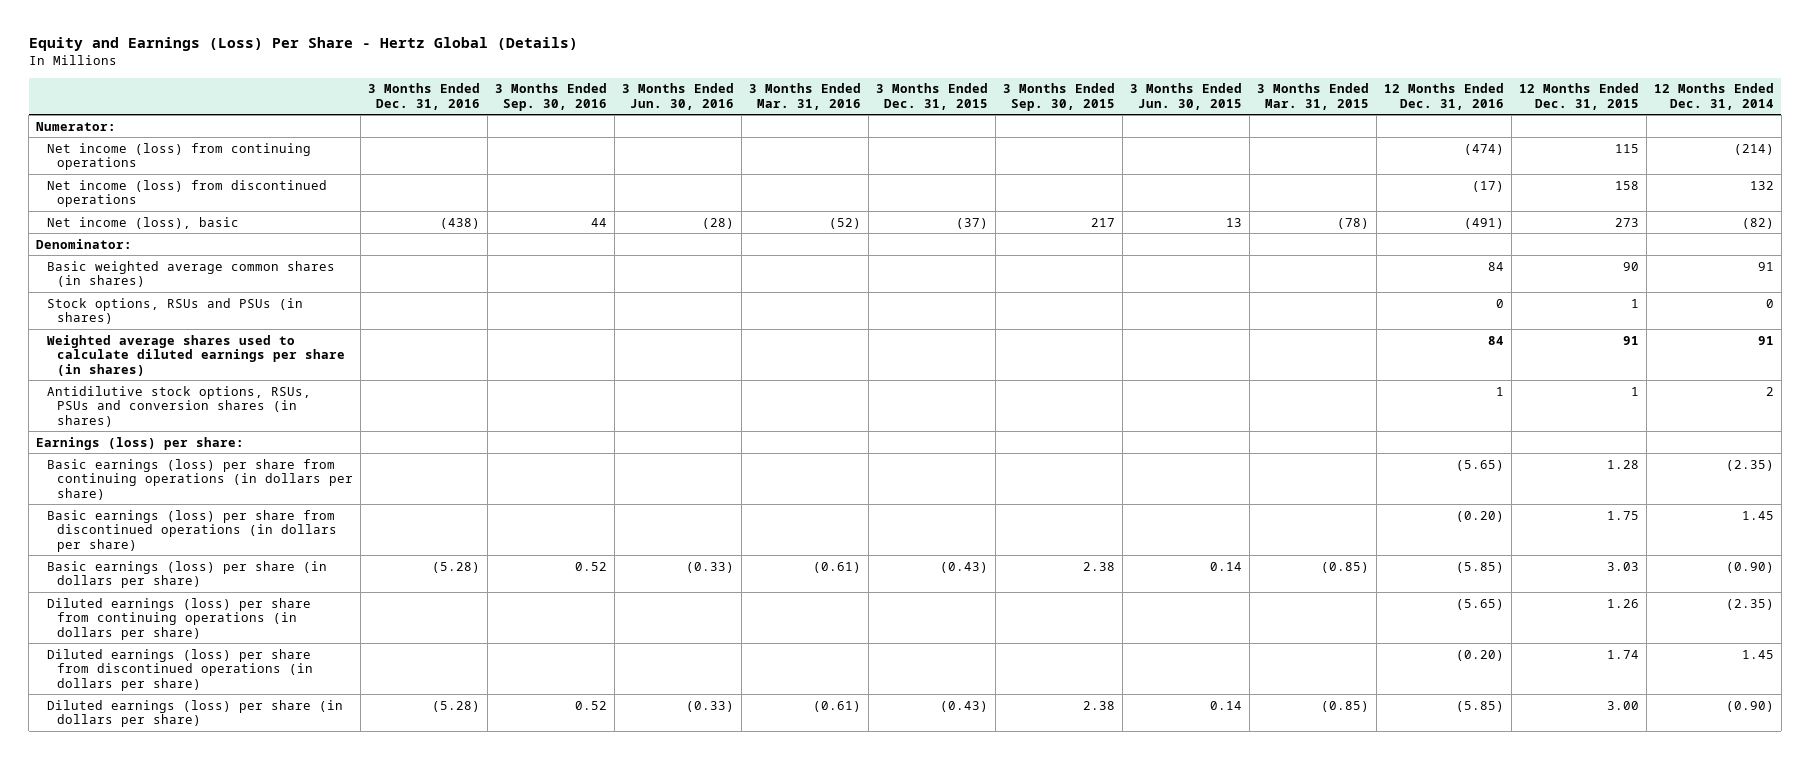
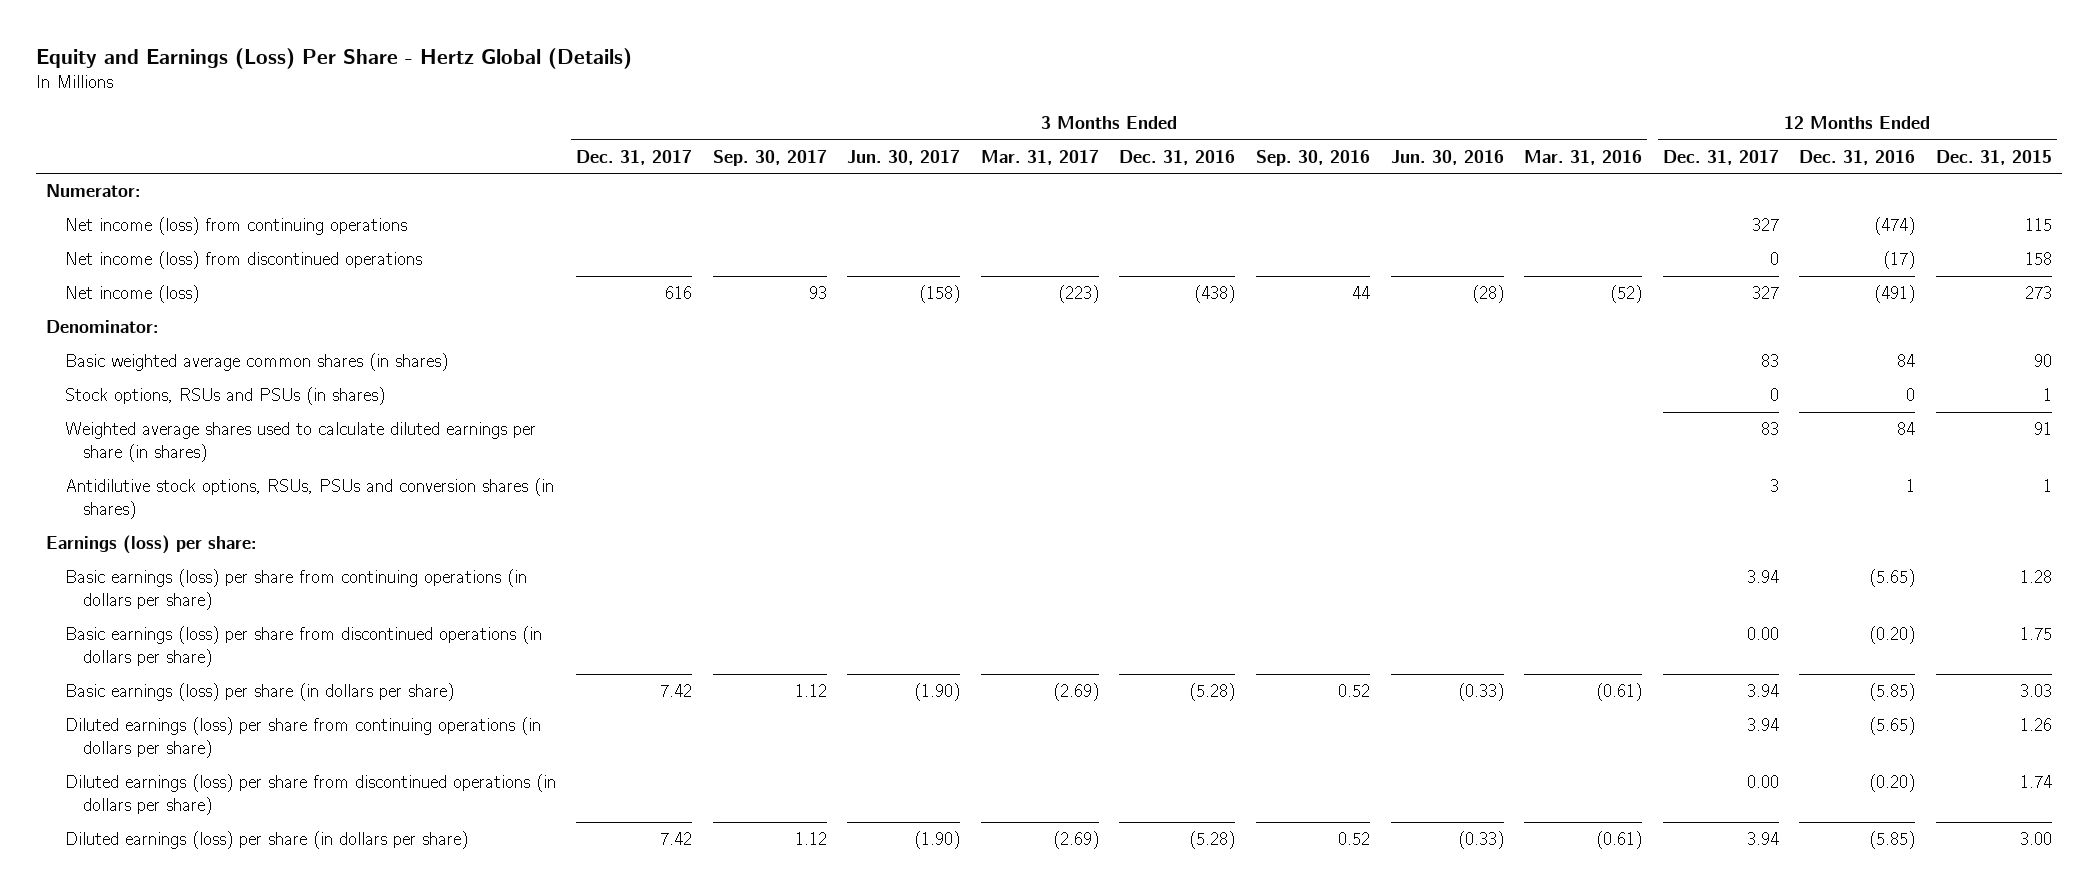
- | 3 Months Ended Dec. 31, 2016 | 3 Months Ended Sep. 30, 2016 | 3 Months Ended Jun. 30, 2016 | 3 Months Ended Mar. 31, 2016 | 3 Months Ended Dec. 31, 2015 | 3 Months Ended Sep. 30, 2015 | 3 Months Ended Jun. 30, 2015 | 3 Months Ended Mar. 31, 2015 | 12 Months Ended Dec. 31, 2016 | 12 Months Ended Dec. 31, 2015 | 12 Months Ended Dec. 31, 2014
+ | 3 Months Ended Dec. 31, 2017 | 3 Months Ended Sep. 30, 2017 | 3 Months Ended Jun. 30, 2017 | 3 Months Ended Mar. 31, 2017 | 3 Months Ended Dec. 31, 2016 | 3 Months Ended Sep. 30, 2016 | 3 Months Ended Jun. 30, 2016 | 3 Months Ended Mar. 31, 2016 | 12 Months Ended Dec. 31, 2017 | 12 Months Ended Dec. 31, 2016 | 12 Months Ended Dec. 31, 2015
- Net income (loss), basic | (438) | 44 | (28) | (52) | (37) | 217 | 13 | (78) | (491) | 273 | (82)
+ Net income (loss) | 616 | 93 | (158) | (223) | (438) | 44 | (28) | (52) | 327 | (491) | 273

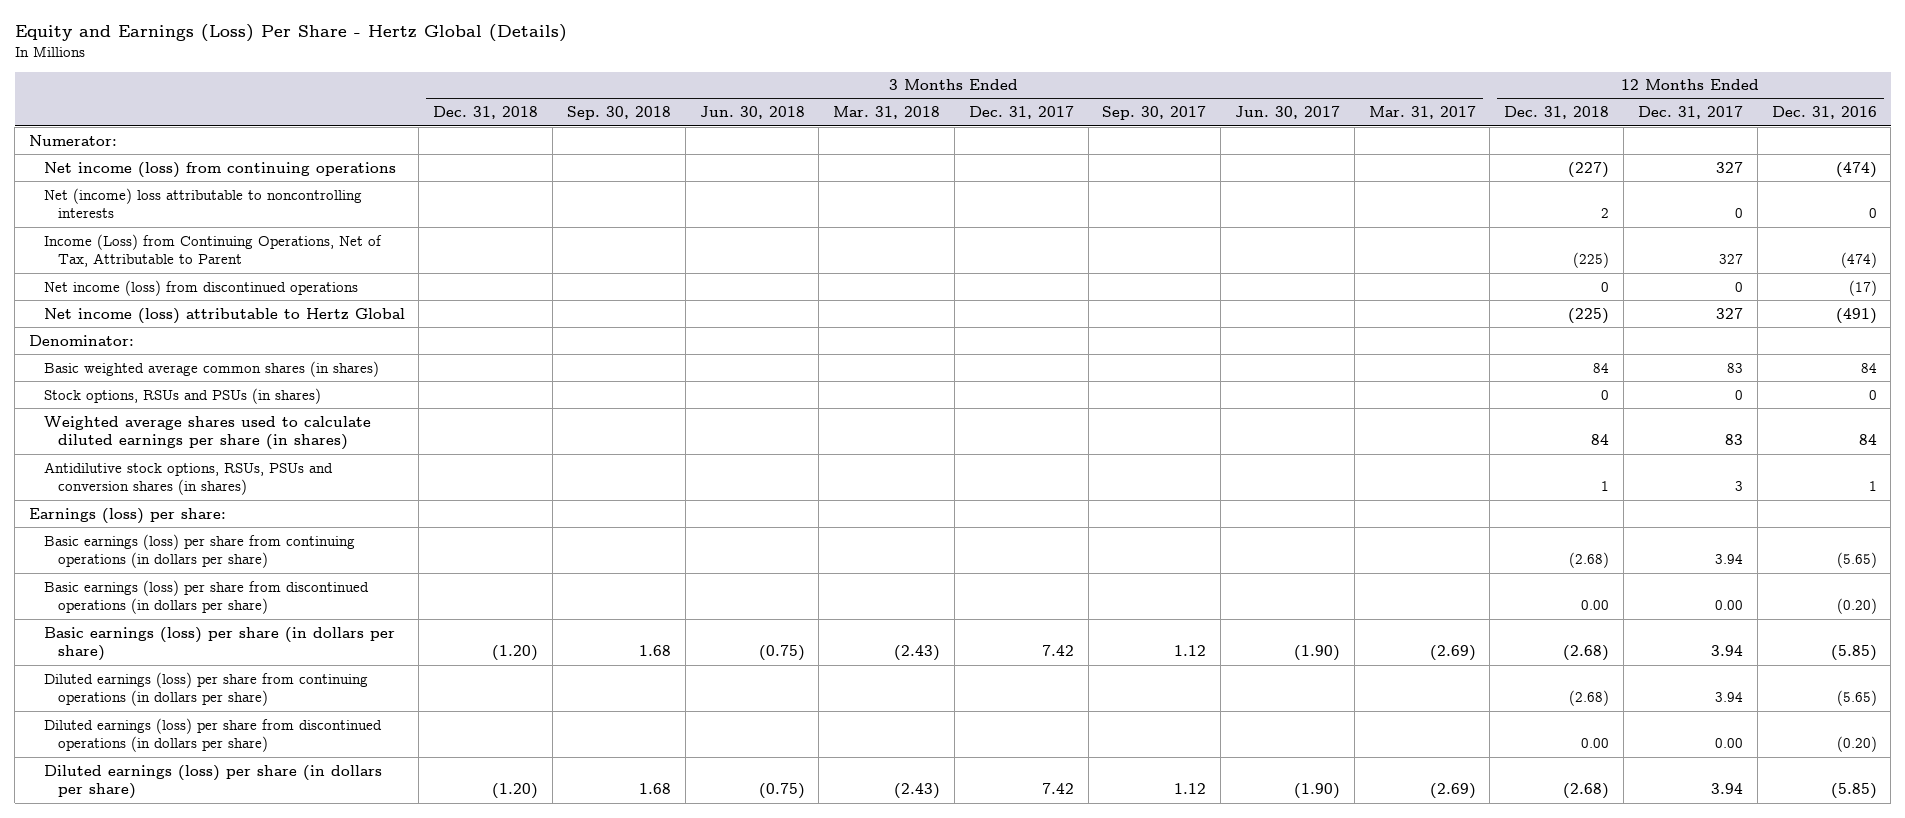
- | 3 Months Ended Dec. 31, 2017 | 3 Months Ended Sep. 30, 2017 | 3 Months Ended Jun. 30, 2017 | 3 Months Ended Mar. 31, 2017 | 3 Months Ended Dec. 31, 2016 | 3 Months Ended Sep. 30, 2016 | 3 Months Ended Jun. 30, 2016 | 3 Months Ended Mar. 31, 2016 | 12 Months Ended Dec. 31, 2017 | 12 Months Ended Dec. 31, 2016 | 12 Months Ended Dec. 31, 2015
+ | 3 Months Ended Dec. 31, 2018 | 3 Months Ended Sep. 30, 2018 | 3 Months Ended Jun. 30, 2018 | 3 Months Ended Mar. 31, 2018 | 3 Months Ended Dec. 31, 2017 | 3 Months Ended Sep. 30, 2017 | 3 Months Ended Jun. 30, 2017 | 3 Months Ended Mar. 31, 2017 | 12 Months Ended Dec. 31, 2018 | 12 Months Ended Dec. 31, 2017 | 12 Months Ended Dec. 31, 2016
+ Net (income) loss attributable to noncontrolling interests | | | | | | | | | 2 | 0 | 0
+ Income (Loss) from Continuing Operations, Net of Tax, Attributable to Parent | | | | | | | | | (225) | 327 | (474)
- Net income (loss) | 616 | 93 | (158) | (223) | (438) | 44 | (28) | (52) | 327 | (491) | 273
+ Net income (loss) attributable to Hertz Global | | | | | | | | | (225) | 327 | (491)

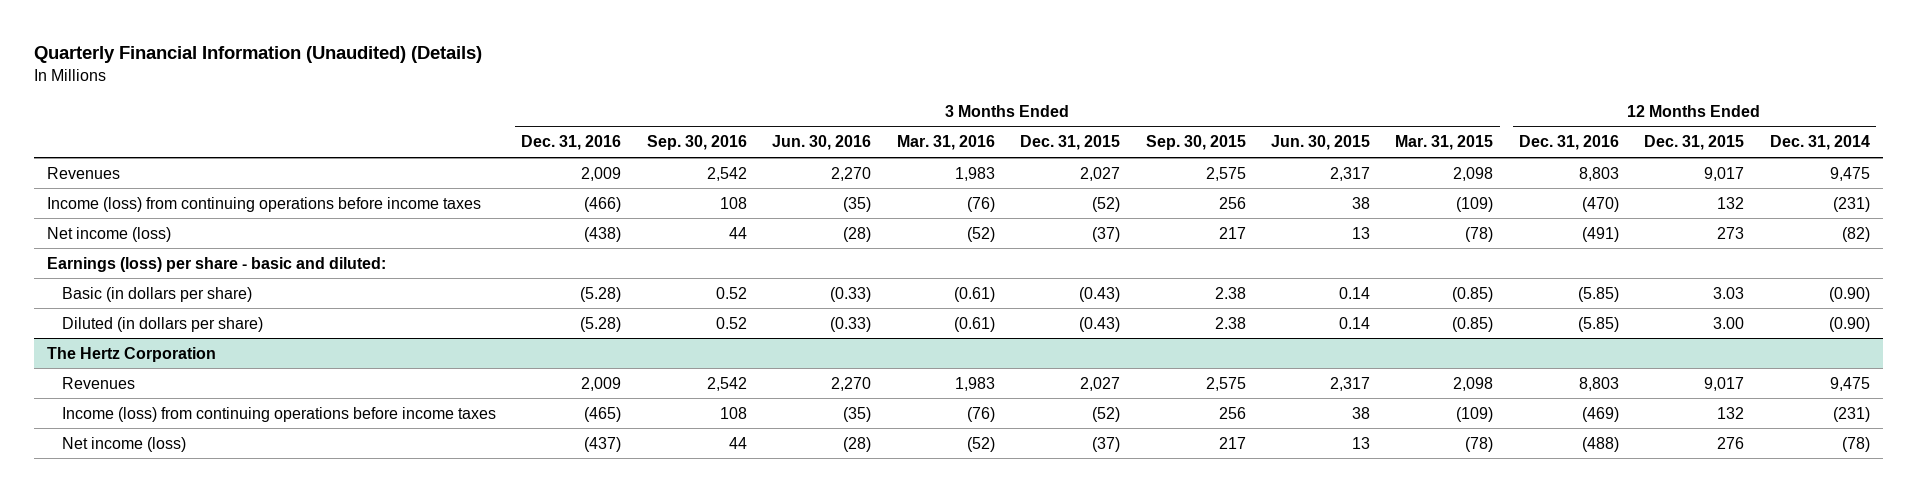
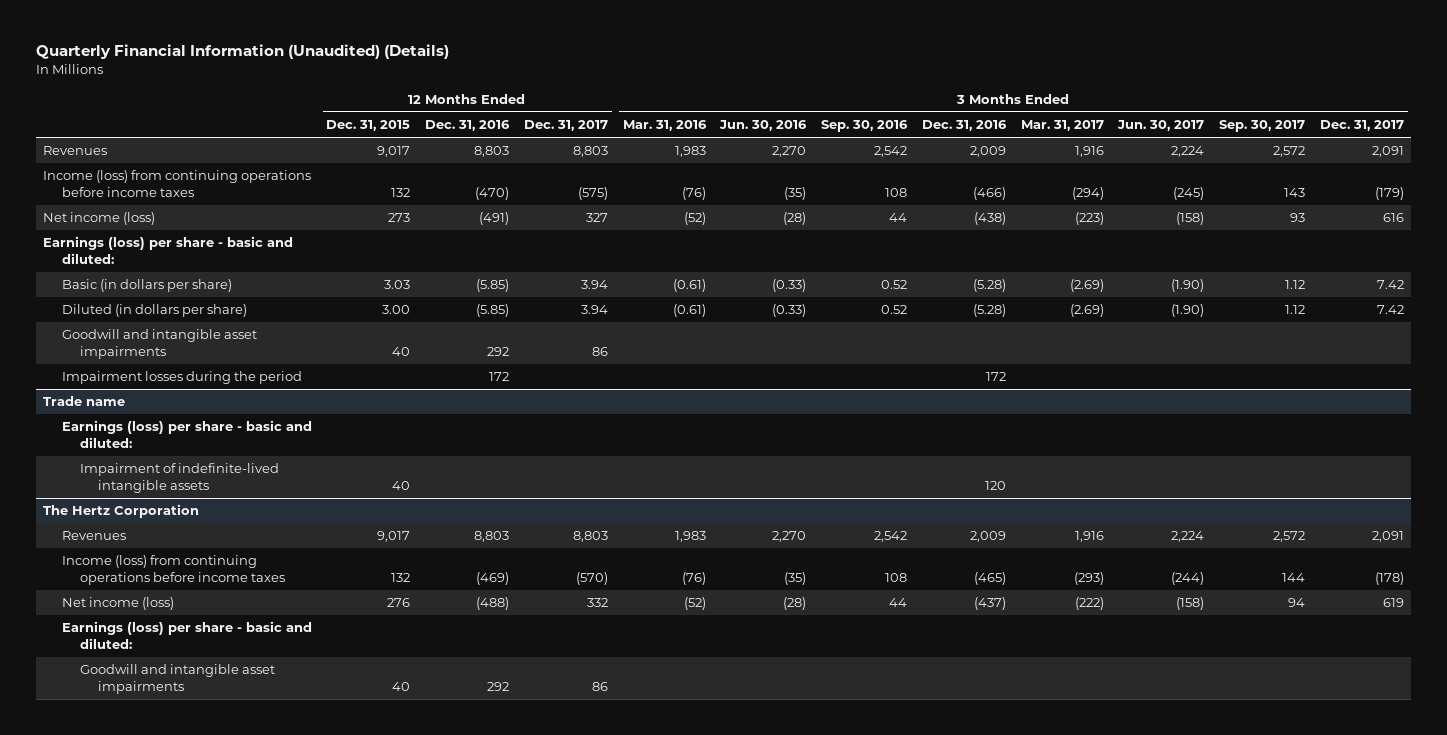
- | 3 Months Ended Dec. 31, 2016 | 3 Months Ended Sep. 30, 2016 | 3 Months Ended Jun. 30, 2016 | 3 Months Ended Mar. 31, 2016 | 3 Months Ended Dec. 31, 2015 | 3 Months Ended Sep. 30, 2015 | 3 Months Ended Jun. 30, 2015 | 3 Months Ended Mar. 31, 2015 | 12 Months Ended Dec. 31, 2016 | 12 Months Ended Dec. 31, 2015 | 12 Months Ended Dec. 31, 2014
+ | 12 Months Ended Dec. 31, 2015 | 12 Months Ended Dec. 31, 2016 | 12 Months Ended Dec. 31, 2017 | 3 Months Ended Mar. 31, 2016 | 3 Months Ended Jun. 30, 2016 | 3 Months Ended Sep. 30, 2016 | 3 Months Ended Dec. 31, 2016 | 3 Months Ended Mar. 31, 2017 | 3 Months Ended Jun. 30, 2017 | 3 Months Ended Sep. 30, 2017 | 3 Months Ended Dec. 31, 2017
+ Goodwill and intangible asset impairments | 40 | 292 | 86 | | | | | | | |
+ Impairment losses during the period | | 172 | | | | | 172 | | | |
+ Trade name
+ Earnings (loss) per share - basic and diluted:
+ Impairment of indefinite-lived intangible assets | 40 | | | | | | 120 | | | |
@ The Hertz Corporation
+ Earnings (loss) per share - basic and diluted:
+ Goodwill and intangible asset impairments | 40 | 292 | 86 | | | | | | | |

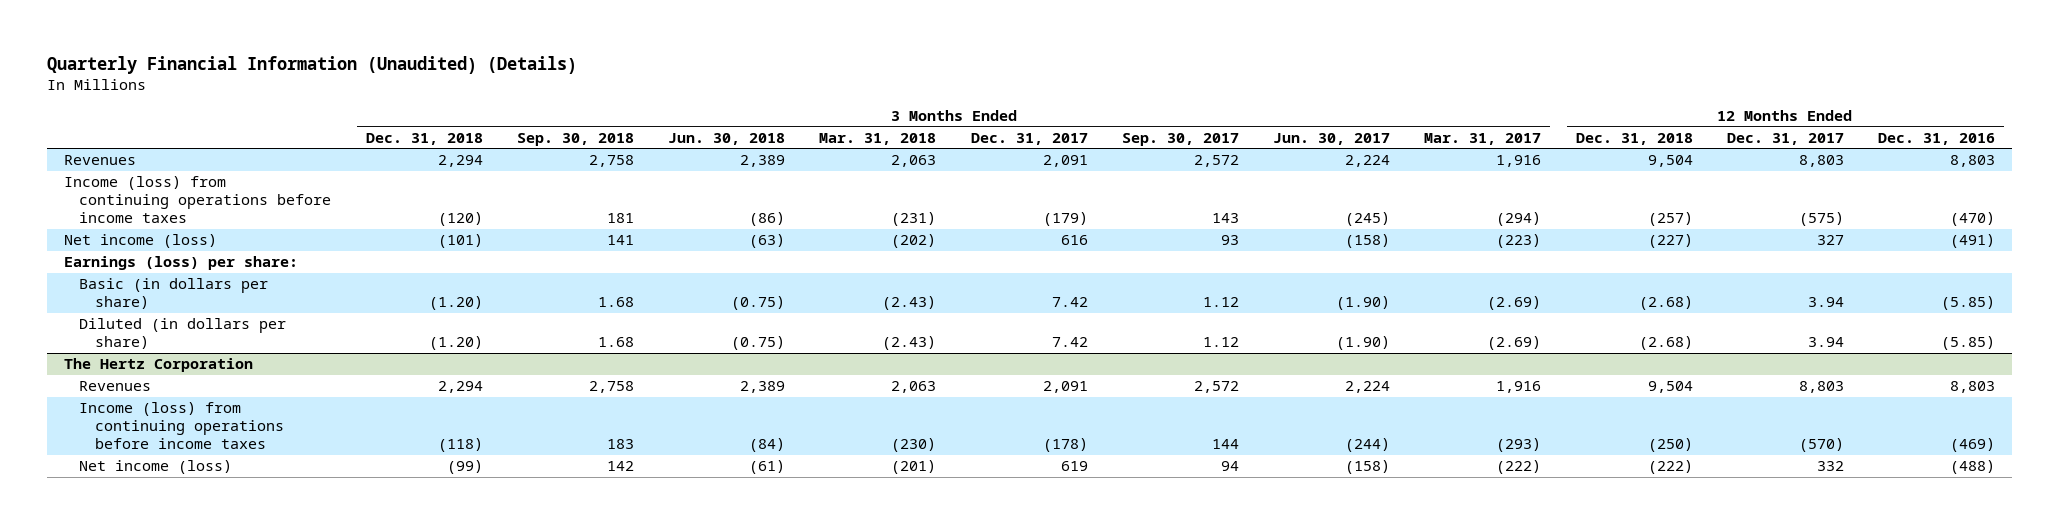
- | 12 Months Ended Dec. 31, 2015 | 12 Months Ended Dec. 31, 2016 | 12 Months Ended Dec. 31, 2017 | 3 Months Ended Mar. 31, 2016 | 3 Months Ended Jun. 30, 2016 | 3 Months Ended Sep. 30, 2016 | 3 Months Ended Dec. 31, 2016 | 3 Months Ended Mar. 31, 2017 | 3 Months Ended Jun. 30, 2017 | 3 Months Ended Sep. 30, 2017 | 3 Months Ended Dec. 31, 2017
+ | 3 Months Ended Dec. 31, 2018 | 3 Months Ended Sep. 30, 2018 | 3 Months Ended Jun. 30, 2018 | 3 Months Ended Mar. 31, 2018 | 3 Months Ended Dec. 31, 2017 | 3 Months Ended Sep. 30, 2017 | 3 Months Ended Jun. 30, 2017 | 3 Months Ended Mar. 31, 2017 | 12 Months Ended Dec. 31, 2018 | 12 Months Ended Dec. 31, 2017 | 12 Months Ended Dec. 31, 2016
- Earnings (loss) per share - basic and diluted:
+ Earnings (loss) per share:
- Goodwill and intangible asset impairments | 40 | 292 | 86 | | | | | | | |
- Impairment losses during the period | | 172 | | | | | 172 | | | |
- Trade name
- Earnings (loss) per share - basic and diluted:
- Impairment of indefinite-lived intangible assets | 40 | | | | | | 120 | | | |
@ The Hertz Corporation
- Earnings (loss) per share - basic and diluted:
- Goodwill and intangible asset impairments | 40 | 292 | 86 | | | | | | | |

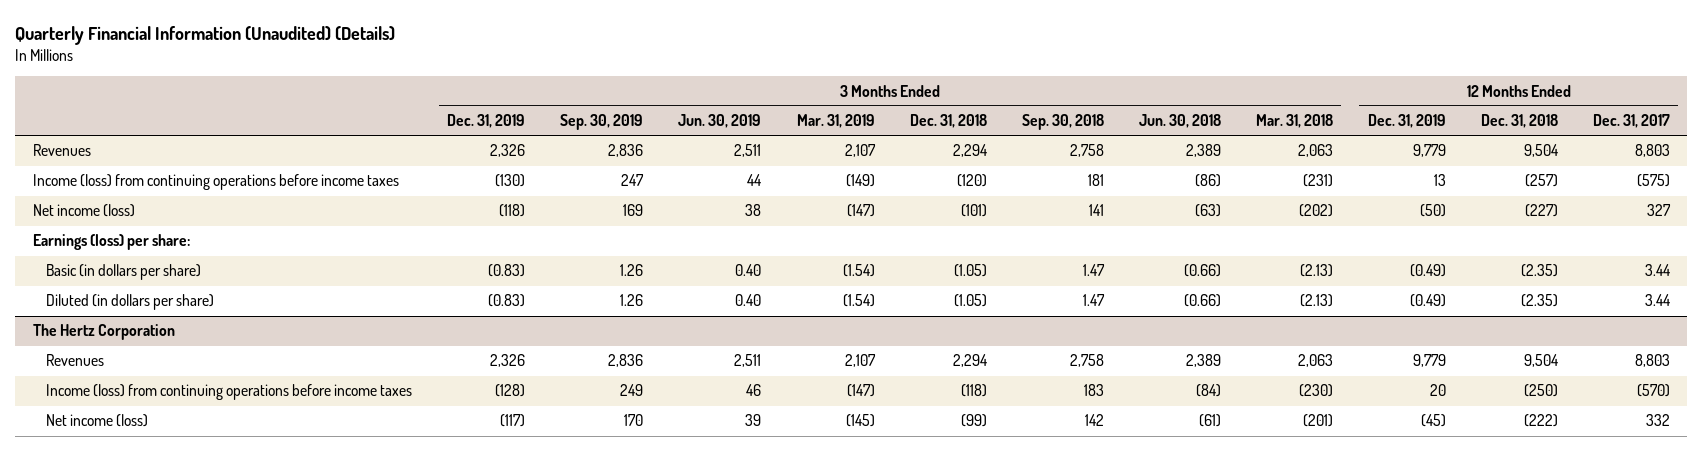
- | 3 Months Ended Dec. 31, 2018 | 3 Months Ended Sep. 30, 2018 | 3 Months Ended Jun. 30, 2018 | 3 Months Ended Mar. 31, 2018 | 3 Months Ended Dec. 31, 2017 | 3 Months Ended Sep. 30, 2017 | 3 Months Ended Jun. 30, 2017 | 3 Months Ended Mar. 31, 2017 | 12 Months Ended Dec. 31, 2018 | 12 Months Ended Dec. 31, 2017 | 12 Months Ended Dec. 31, 2016
+ | 3 Months Ended Dec. 31, 2019 | 3 Months Ended Sep. 30, 2019 | 3 Months Ended Jun. 30, 2019 | 3 Months Ended Mar. 31, 2019 | 3 Months Ended Dec. 31, 2018 | 3 Months Ended Sep. 30, 2018 | 3 Months Ended Jun. 30, 2018 | 3 Months Ended Mar. 31, 2018 | 12 Months Ended Dec. 31, 2019 | 12 Months Ended Dec. 31, 2018 | 12 Months Ended Dec. 31, 2017
- Basic (in dollars per share) | (1.20) | 1.68 | (0.75) | (2.43) | 7.42 | 1.12 | (1.90) | (2.69) | (2.68) | 3.94 | (5.85)
- Diluted (in dollars per share) | (1.20) | 1.68 | (0.75) | (2.43) | 7.42 | 1.12 | (1.90) | (2.69) | (2.68) | 3.94 | (5.85)
+ Basic (in dollars per share) | (0.83) | 1.26 | 0.40 | (1.54) | (1.05) | 1.47 | (0.66) | (2.13) | (0.49) | (2.35) | 3.44
+ Diluted (in dollars per share) | (0.83) | 1.26 | 0.40 | (1.54) | (1.05) | 1.47 | (0.66) | (2.13) | (0.49) | (2.35) | 3.44

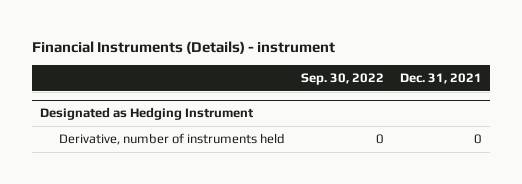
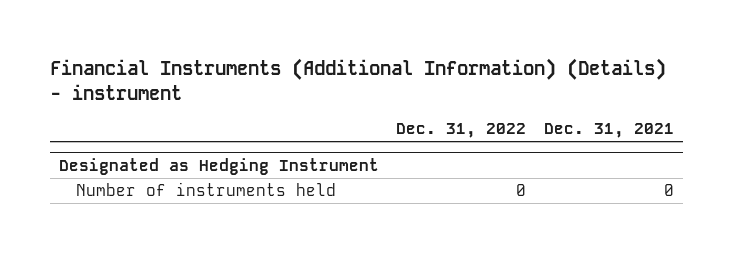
- Financial Instruments (Details) - instrument
+ Financial Instruments (Additional Information) (Details) - instrument
- | Sep. 30, 2022 | Dec. 31, 2021
+ | Dec. 31, 2022 | Dec. 31, 2021
@ Designated as Hedging Instrument
- Derivative, number of instruments held | 0 | 0
+ Number of instruments held | 0 | 0

